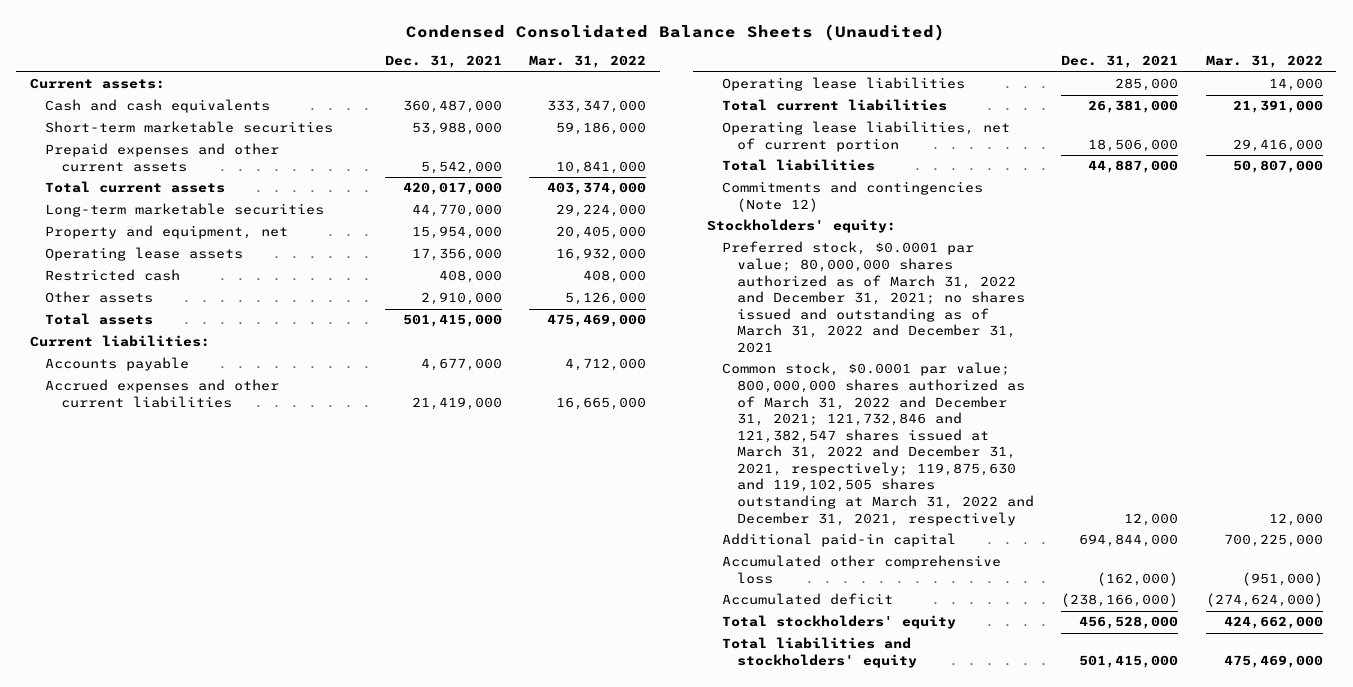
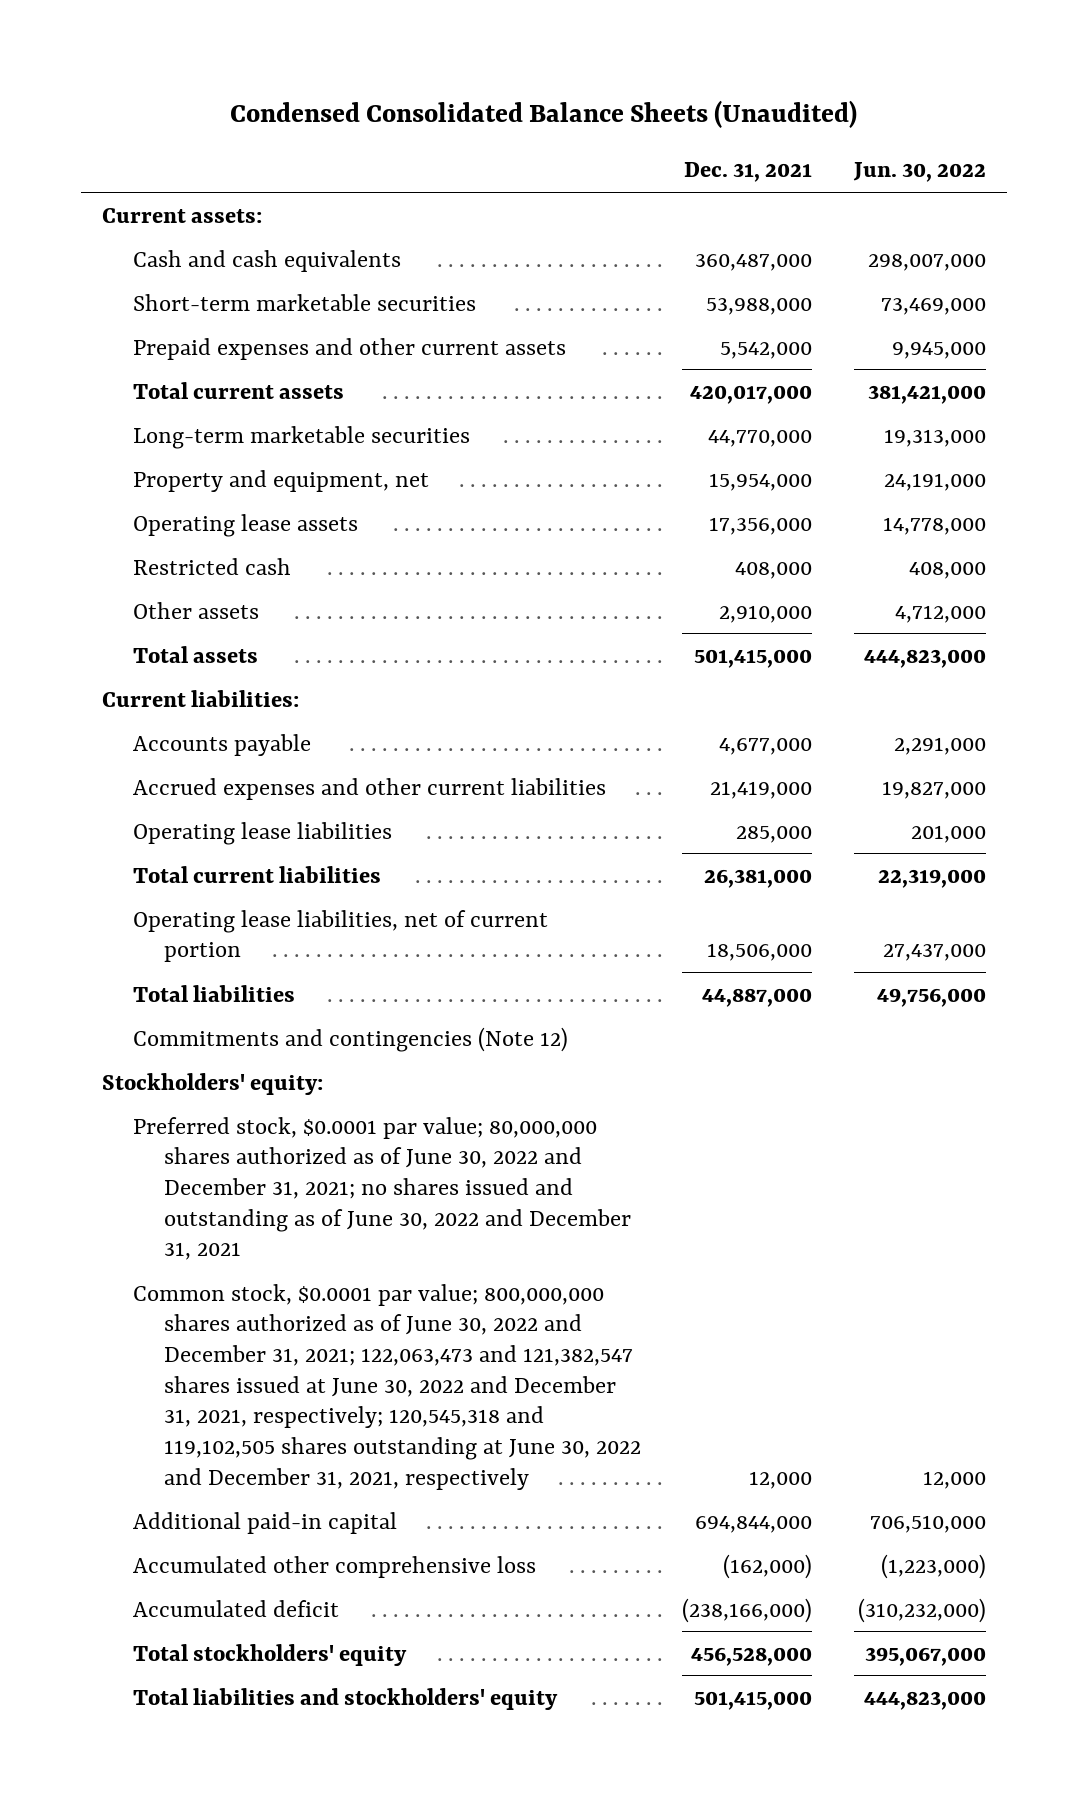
- | Dec. 31, 2021 | Mar. 31, 2022
+ | Dec. 31, 2021 | Jun. 30, 2022
- Preferred stock, $0.0001 par value; 80,000,000 shares authorized as of March 31, 2022 and December 31, 2021; no shares issued and outstanding as of March 31, 2022 and December 31, 2021
- Common stock, $0.0001 par value; 800,000,000 shares authorized as of March 31, 2022 and December 31, 2021; 121,732,846 and 121,382,547 shares issued at March 31, 2022 and December 31, 2021, respectively; 119,875,630 and 119,102,505 shares outstanding at March 31, 2022 and December 31, 2021, respectively | 12,000 | 12,000
+ Preferred stock, $0.0001 par value; 80,000,000 shares authorized as of June 30, 2022 and December 31, 2021; no shares issued and outstanding as of June 30, 2022 and December 31, 2021
+ Common stock, $0.0001 par value; 800,000,000 shares authorized as of June 30, 2022 and December 31, 2021; 122,063,473 and 121,382,547 shares issued at June 30, 2022 and December 31, 2021, respectively; 120,545,318 and 119,102,505 shares outstanding at June 30, 2022 and December 31, 2021, respectively | 12,000 | 12,000

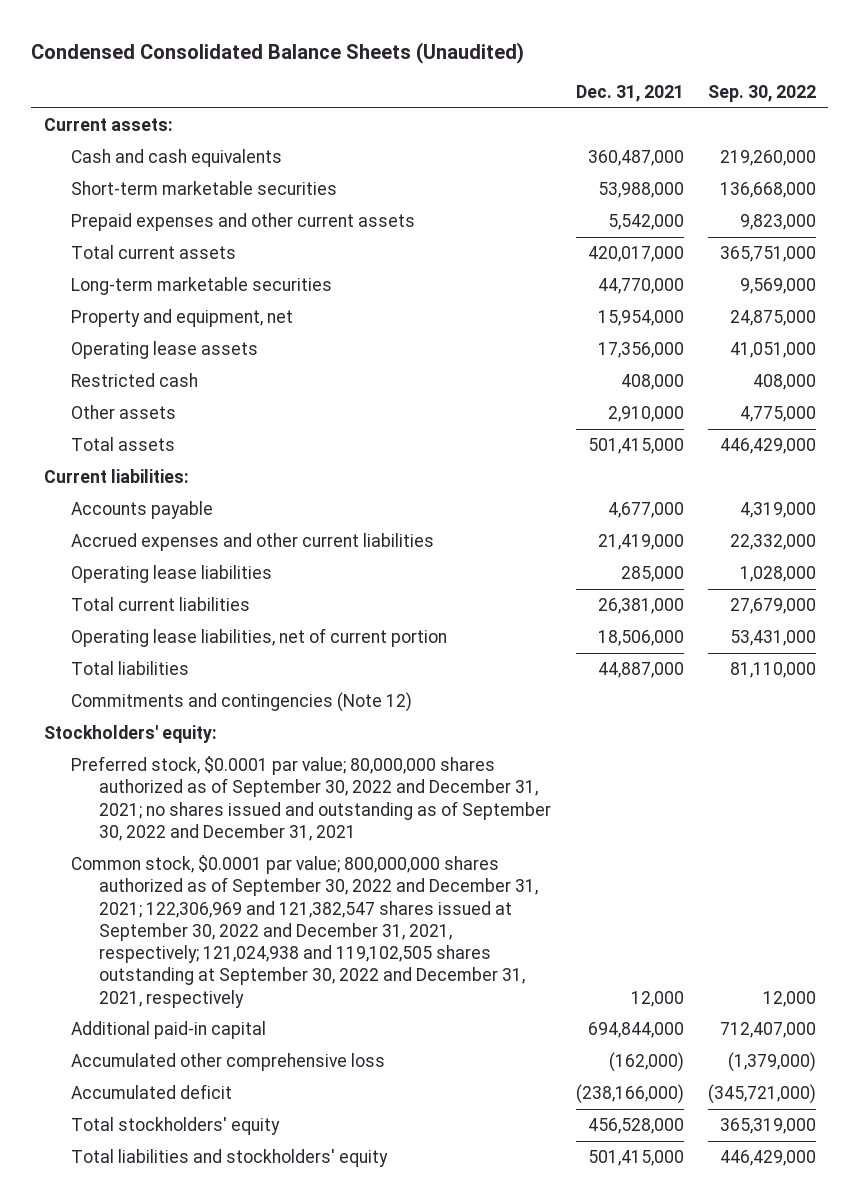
- | Dec. 31, 2021 | Jun. 30, 2022
+ | Dec. 31, 2021 | Sep. 30, 2022
- Preferred stock, $0.0001 par value; 80,000,000 shares authorized as of June 30, 2022 and December 31, 2021; no shares issued and outstanding as of June 30, 2022 and December 31, 2021
- Common stock, $0.0001 par value; 800,000,000 shares authorized as of June 30, 2022 and December 31, 2021; 122,063,473 and 121,382,547 shares issued at June 30, 2022 and December 31, 2021, respectively; 120,545,318 and 119,102,505 shares outstanding at June 30, 2022 and December 31, 2021, respectively | 12,000 | 12,000
+ Preferred stock, $0.0001 par value; 80,000,000 shares authorized as of September 30, 2022 and December 31, 2021; no shares issued and outstanding as of September 30, 2022 and December 31, 2021
+ Common stock, $0.0001 par value; 800,000,000 shares authorized as of September 30, 2022 and December 31, 2021; 122,306,969 and 121,382,547 shares issued at September 30, 2022 and December 31, 2021, respectively; 121,024,938 and 119,102,505 shares outstanding at September 30, 2022 and December 31, 2021, respectively | 12,000 | 12,000

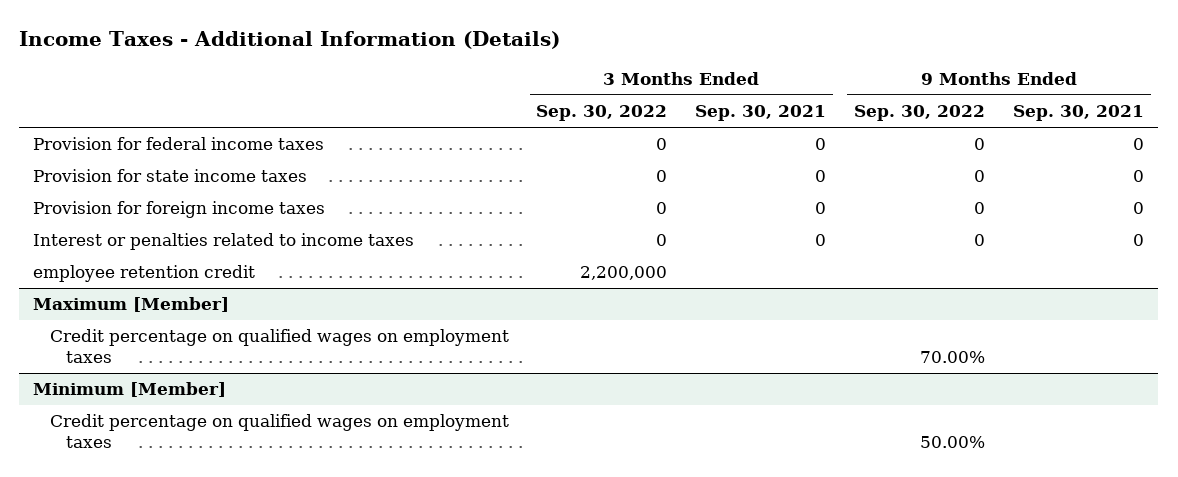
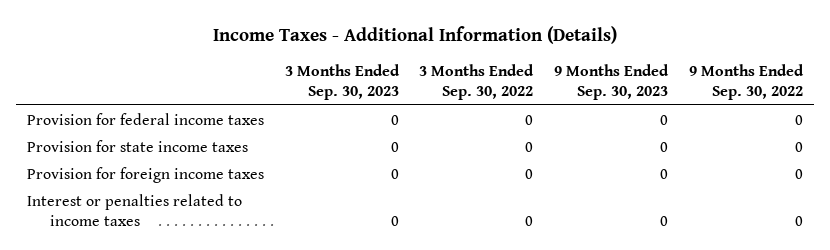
- | 3 Months Ended Sep. 30, 2022 | 3 Months Ended Sep. 30, 2021 | 9 Months Ended Sep. 30, 2022 | 9 Months Ended Sep. 30, 2021
+ | 3 Months Ended Sep. 30, 2023 | 3 Months Ended Sep. 30, 2022 | 9 Months Ended Sep. 30, 2023 | 9 Months Ended Sep. 30, 2022
- employee retention credit | 2,200,000 | | |
- Maximum [Member]
- Credit percentage on qualified wages on employment taxes | | | 70.00% |
- Minimum [Member]
- Credit percentage on qualified wages on employment taxes | | | 50.00% |

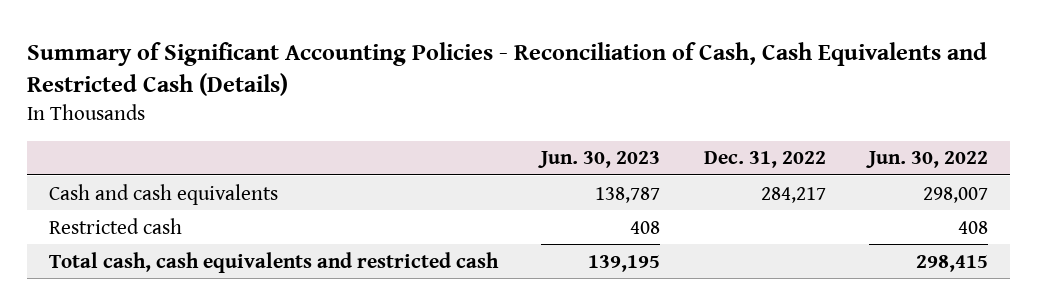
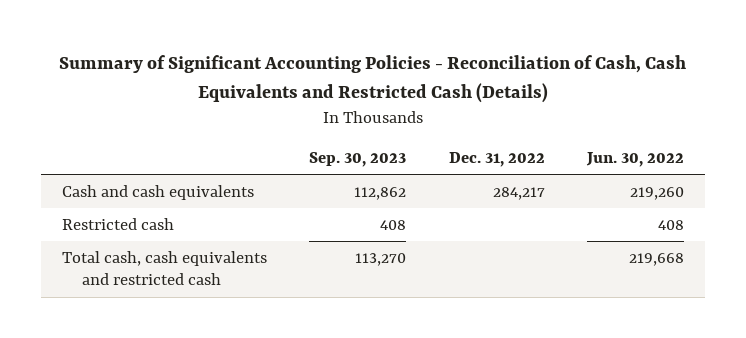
- | Jun. 30, 2023 | Dec. 31, 2022 | Jun. 30, 2022
+ | Sep. 30, 2023 | Dec. 31, 2022 | Jun. 30, 2022
- Cash and cash equivalents | 138,787 | 284,217 | 298,007
+ Cash and cash equivalents | 112,862 | 284,217 | 219,260
- Total cash, cash equivalents and restricted cash | 139,195 | | 298,415
+ Total cash, cash equivalents and restricted cash | 113,270 | | 219,668

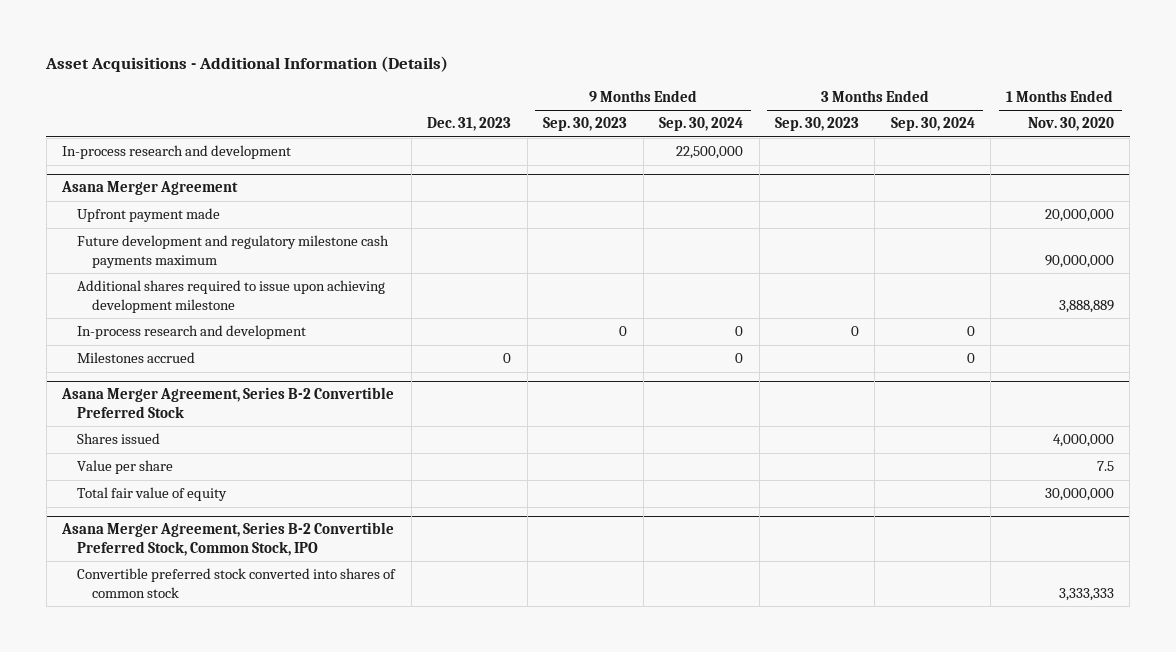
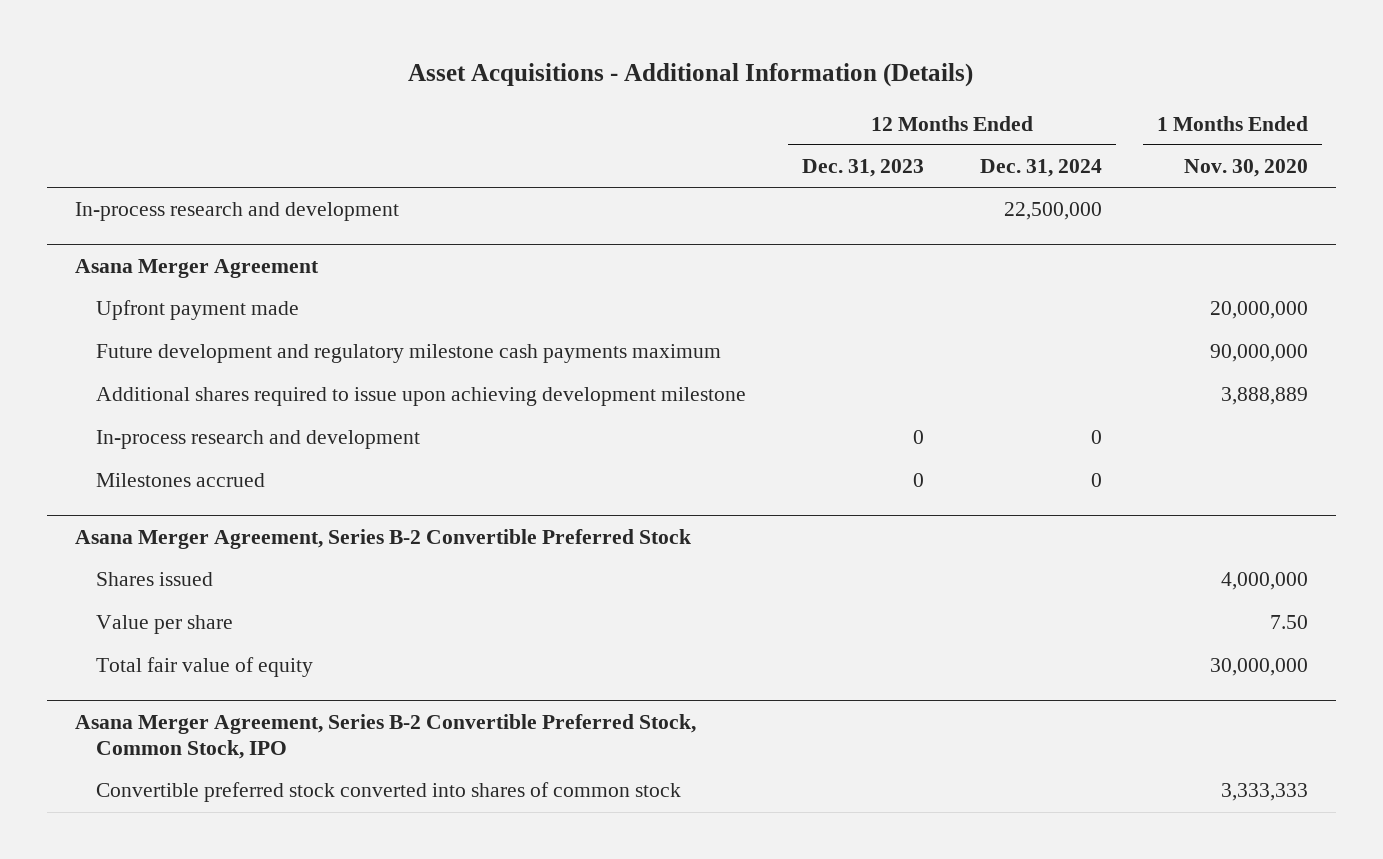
- | Dec. 31, 2023 | 9 Months Ended Sep. 30, 2023 | 9 Months Ended Sep. 30, 2024 | 3 Months Ended Sep. 30, 2023 | 3 Months Ended Sep. 30, 2024 | 1 Months Ended Nov. 30, 2020
+ | 12 Months Ended Dec. 31, 2023 | 12 Months Ended Dec. 31, 2024 | 1 Months Ended Nov. 30, 2020
@ Asana Merger Agreement, Series B-2 Convertible Preferred Stock
- Value per share | | | | | | 7.5
+ Value per share | | | 7.50

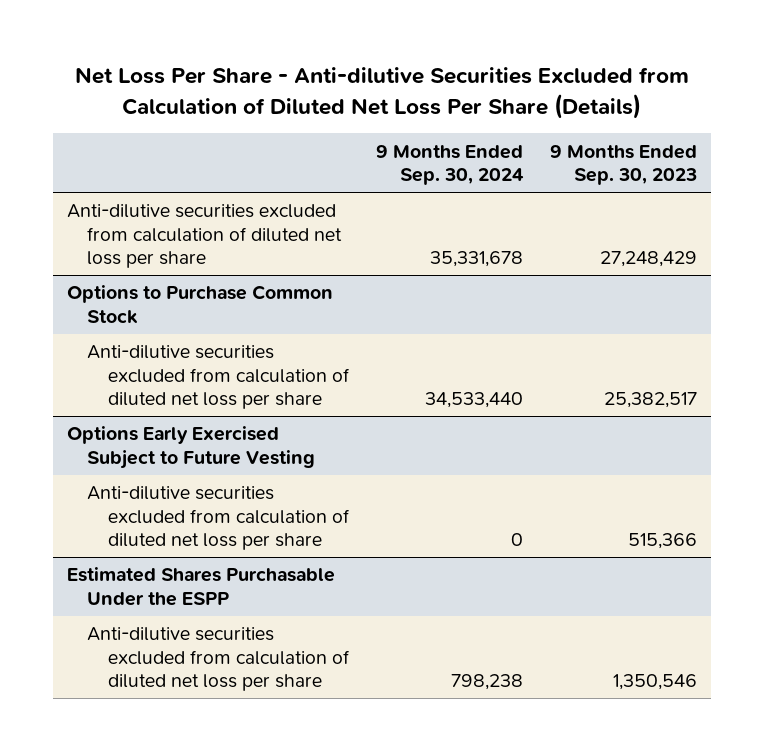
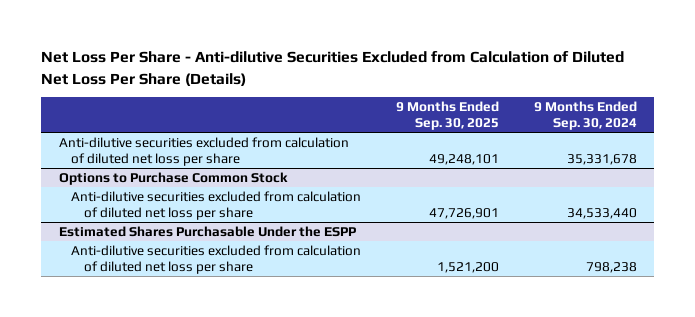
- | 9 Months Ended Sep. 30, 2024 | 9 Months Ended Sep. 30, 2023
+ | 9 Months Ended Sep. 30, 2025 | 9 Months Ended Sep. 30, 2024
- Options Early Exercised Subject to Future Vesting
- Anti-dilutive securities excluded from calculation of diluted net loss per share | 0 | 515,366

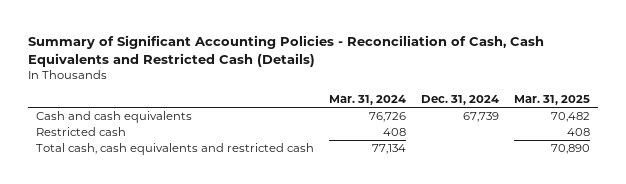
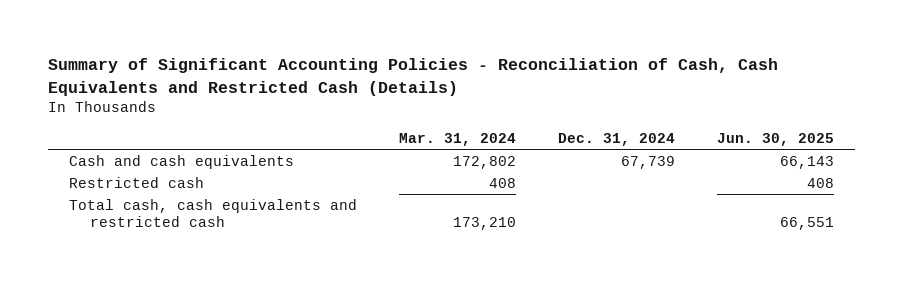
- | Mar. 31, 2024 | Dec. 31, 2024 | Mar. 31, 2025
+ | Mar. 31, 2024 | Dec. 31, 2024 | Jun. 30, 2025
- Cash and cash equivalents | 76,726 | 67,739 | 70,482
+ Cash and cash equivalents | 172,802 | 67,739 | 66,143
- Total cash, cash equivalents and restricted cash | 77,134 | | 70,890
+ Total cash, cash equivalents and restricted cash | 173,210 | | 66,551

